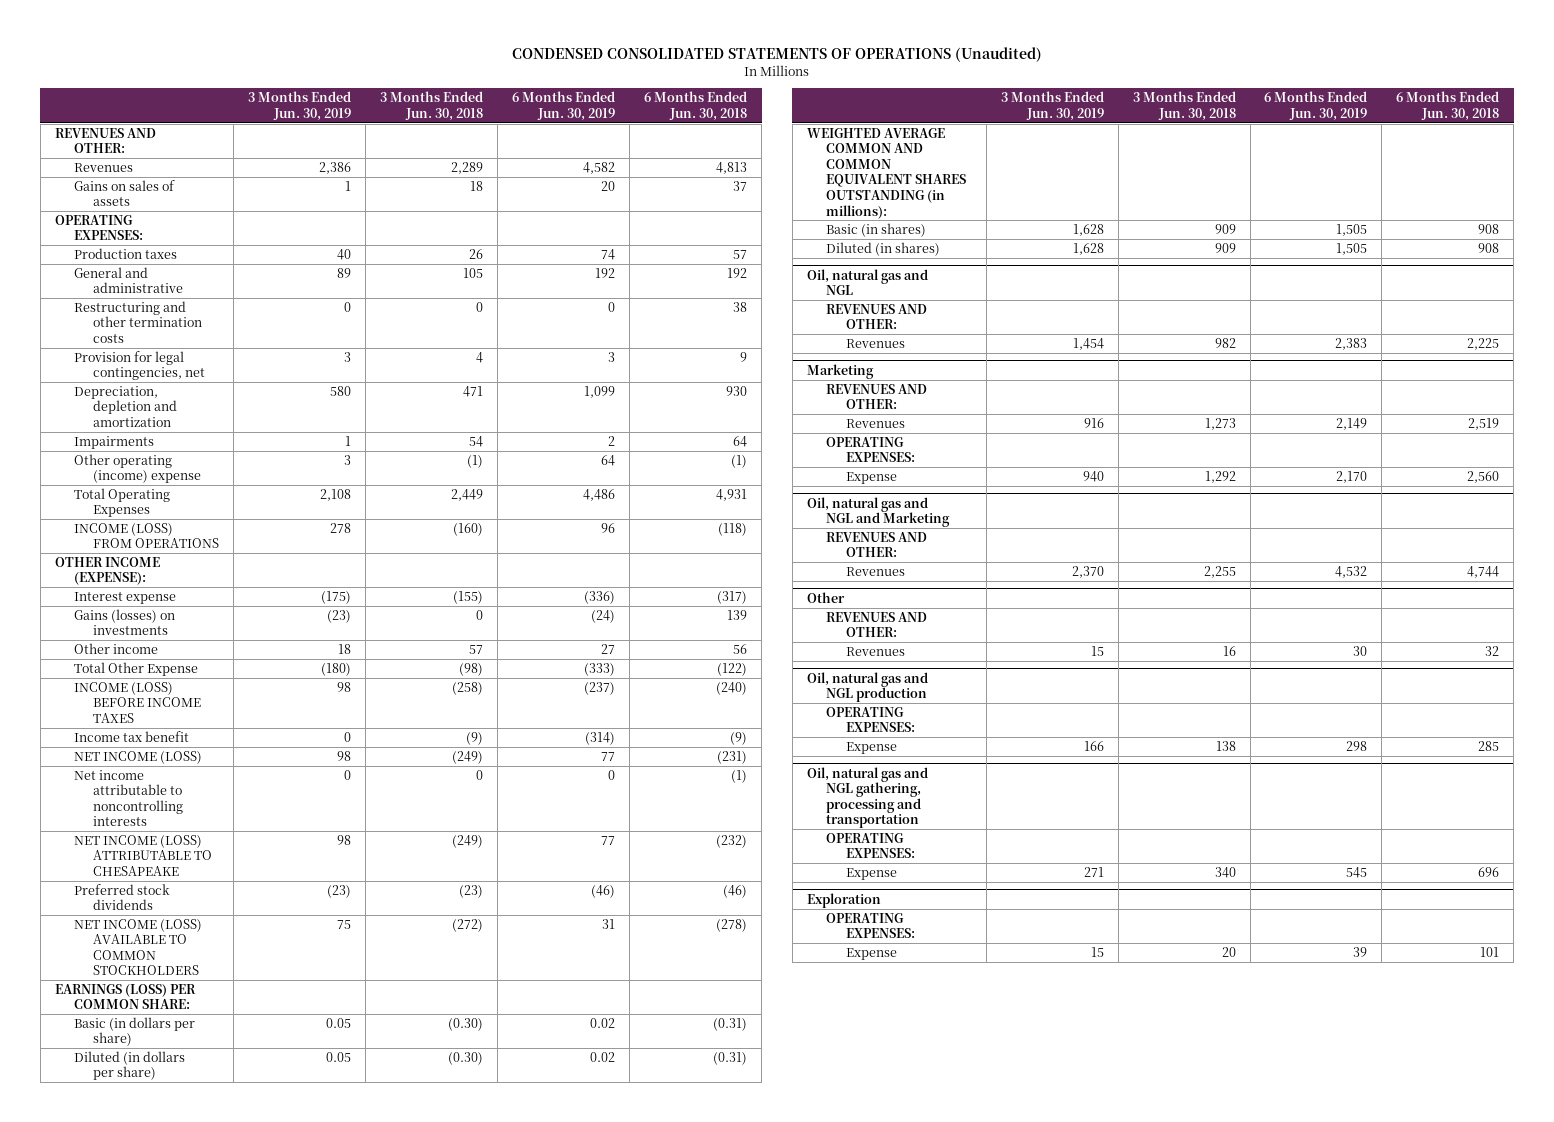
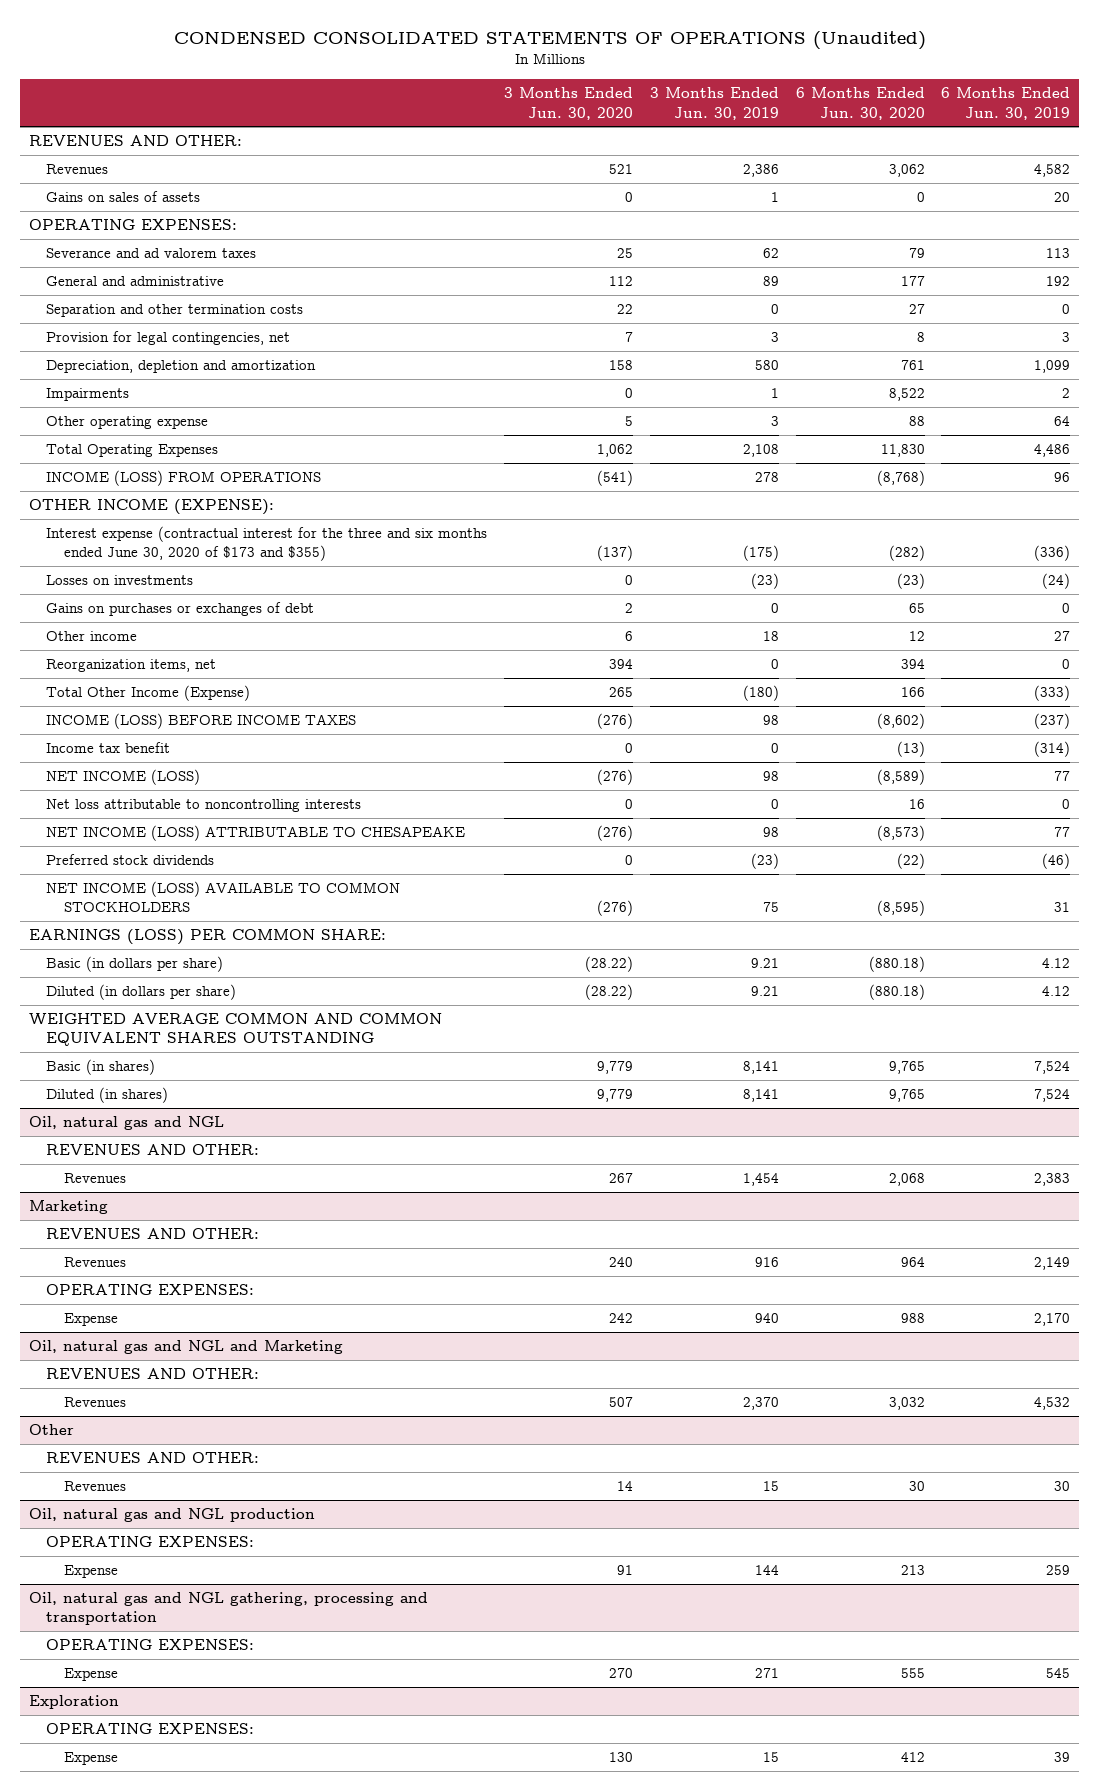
- | 3 Months Ended Jun. 30, 2019 | 3 Months Ended Jun. 30, 2018 | 6 Months Ended Jun. 30, 2019 | 6 Months Ended Jun. 30, 2018
+ | 3 Months Ended Jun. 30, 2020 | 3 Months Ended Jun. 30, 2019 | 6 Months Ended Jun. 30, 2020 | 6 Months Ended Jun. 30, 2019
- Production taxes | 40 | 26 | 74 | 57
+ Severance and ad valorem taxes | 25 | 62 | 79 | 113
- Restructuring and other termination costs | 0 | 0 | 0 | 38
+ Separation and other termination costs | 22 | 0 | 27 | 0
- Other operating (income) expense | 3 | (1) | 64 | (1)
+ Other operating expense | 5 | 3 | 88 | 64
- Interest expense | (175) | (155) | (336) | (317)
- Gains (losses) on investments | (23) | 0 | (24) | 139
+ Interest expense (contractual interest for the three and six months ended June 30, 2020 of $173 and $355) | (137) | (175) | (282) | (336)
+ Losses on investments | 0 | (23) | (23) | (24)
+ Gains on purchases or exchanges of debt | 2 | 0 | 65 | 0
- Total Other Expense | (180) | (98) | (333) | (122)
+ Reorganization items, net | 394 | 0 | 394 | 0
+ Total Other Income (Expense) | 265 | (180) | 166 | (333)
- Net income attributable to noncontrolling interests | 0 | 0 | 0 | (1)
+ Net loss attributable to noncontrolling interests | 0 | 0 | 16 | 0
- Basic (in dollars per share) | 0.05 | (0.30) | 0.02 | (0.31)
- Diluted (in dollars per share) | 0.05 | (0.30) | 0.02 | (0.31)
- WEIGHTED AVERAGE COMMON AND COMMON EQUIVALENT SHARES OUTSTANDING (in millions):
- Basic (in shares) | 1,628 | 909 | 1,505 | 908
- Diluted (in shares) | 1,628 | 909 | 1,505 | 908
+ Basic (in dollars per share) | (28.22) | 9.21 | (880.18) | 4.12
+ Diluted (in dollars per share) | (28.22) | 9.21 | (880.18) | 4.12
+ WEIGHTED AVERAGE COMMON AND COMMON EQUIVALENT SHARES OUTSTANDING
+ Basic (in shares) | 9,779 | 8,141 | 9,765 | 7,524
+ Diluted (in shares) | 9,779 | 8,141 | 9,765 | 7,524
@ Oil, natural gas and NGL production
- Expense | 166 | 138 | 298 | 285
+ Expense | 91 | 144 | 213 | 259

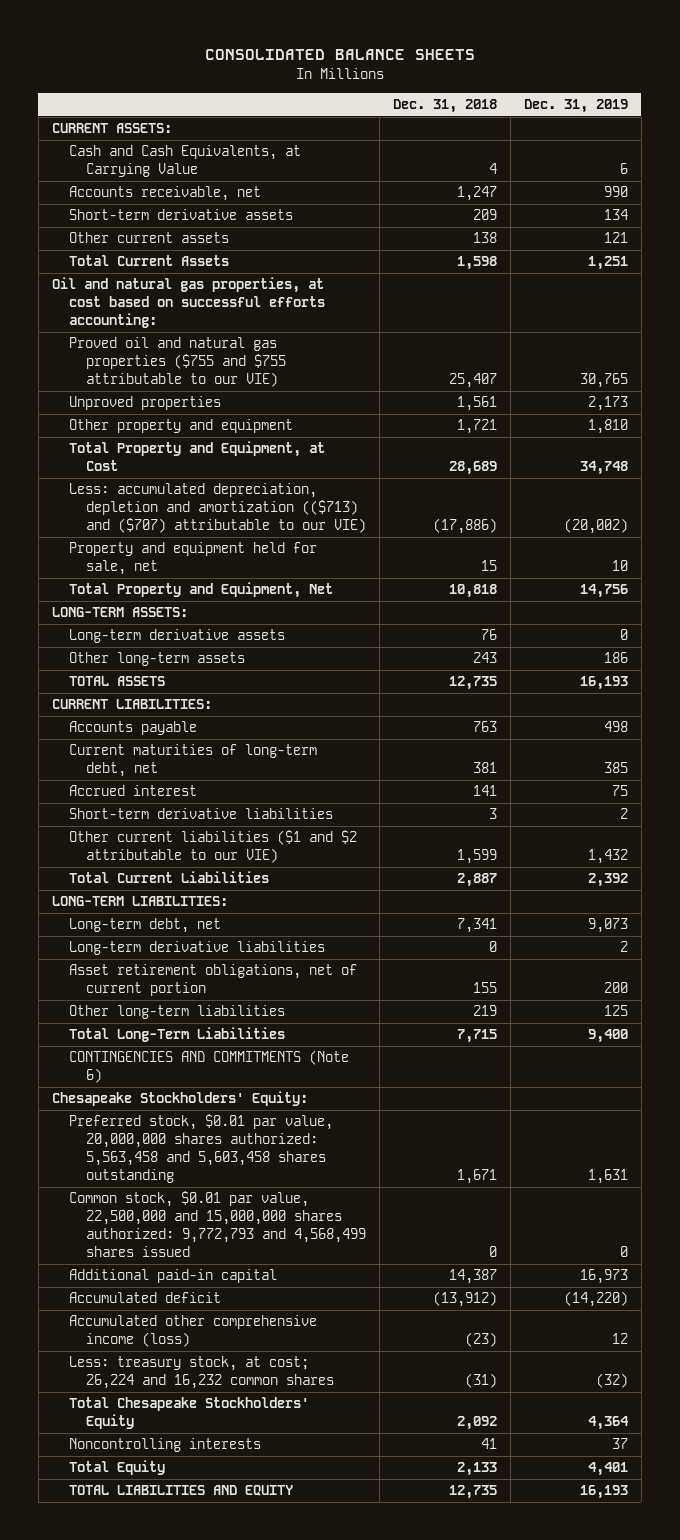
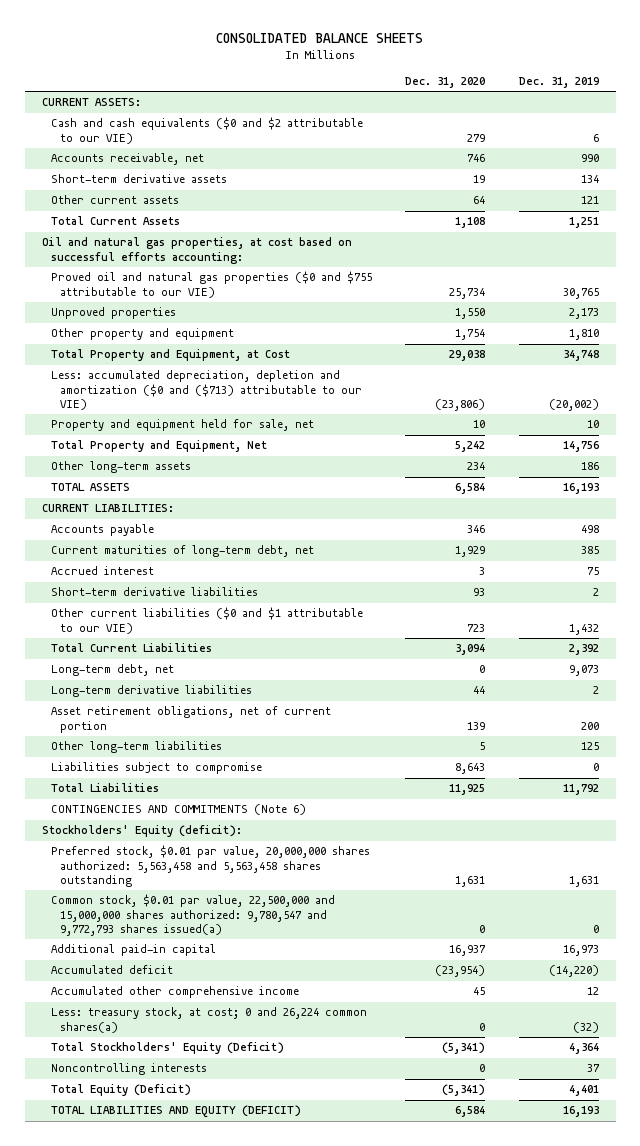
- | Dec. 31, 2018 | Dec. 31, 2019
+ | Dec. 31, 2020 | Dec. 31, 2019
- Cash and Cash Equivalents, at Carrying Value | 4 | 6
+ Cash and cash equivalents ($0 and $2 attributable to our VIE) | 279 | 6
- Proved oil and natural gas properties ($755 and $755 attributable to our VIE) | 25,407 | 30,765
+ Proved oil and natural gas properties ($0 and $755 attributable to our VIE) | 25,734 | 30,765
- Less: accumulated depreciation, depletion and amortization (($713) and ($707) attributable to our VIE) | (17,886) | (20,002)
+ Less: accumulated depreciation, depletion and amortization ($0 and ($713) attributable to our VIE) | (23,806) | (20,002)
- LONG-TERM ASSETS:
- Long-term derivative assets | 76 | 0
- Other current liabilities ($1 and $2 attributable to our VIE) | 1,599 | 1,432
+ Other current liabilities ($0 and $1 attributable to our VIE) | 723 | 1,432
- LONG-TERM LIABILITIES:
- Total Long-Term Liabilities | 7,715 | 9,400
+ Liabilities subject to compromise | 8,643 | 0
+ Total Liabilities | 11,925 | 11,792
- Chesapeake Stockholders' Equity:
- Preferred stock, $0.01 par value, 20,000,000 shares authorized: 5,563,458 and 5,603,458 shares outstanding | 1,671 | 1,631
- Common stock, $0.01 par value, 22,500,000 and 15,000,000 shares authorized: 9,772,793 and 4,568,499 shares issued | 0 | 0
+ Stockholders' Equity (deficit):
+ Preferred stock, $0.01 par value, 20,000,000 shares authorized: 5,563,458 and 5,563,458 shares outstanding | 1,631 | 1,631
+ Common stock, $0.01 par value, 22,500,000 and 15,000,000 shares authorized: 9,780,547 and 9,772,793 shares issued(a) | 0 | 0
- Accumulated other comprehensive income (loss) | (23) | 12
- Less: treasury stock, at cost; 26,224 and 16,232 common shares | (31) | (32)
- Total Chesapeake Stockholders' Equity | 2,092 | 4,364
+ Accumulated other comprehensive income | 45 | 12
+ Less: treasury stock, at cost; 0 and 26,224 common shares(a) | 0 | (32)
+ Total Stockholders' Equity (Deficit) | (5,341) | 4,364
- Total Equity | 2,133 | 4,401
- TOTAL LIABILITIES AND EQUITY | 12,735 | 16,193
+ Total Equity (Deficit) | (5,341) | 4,401
+ TOTAL LIABILITIES AND EQUITY (DEFICIT) | 6,584 | 16,193

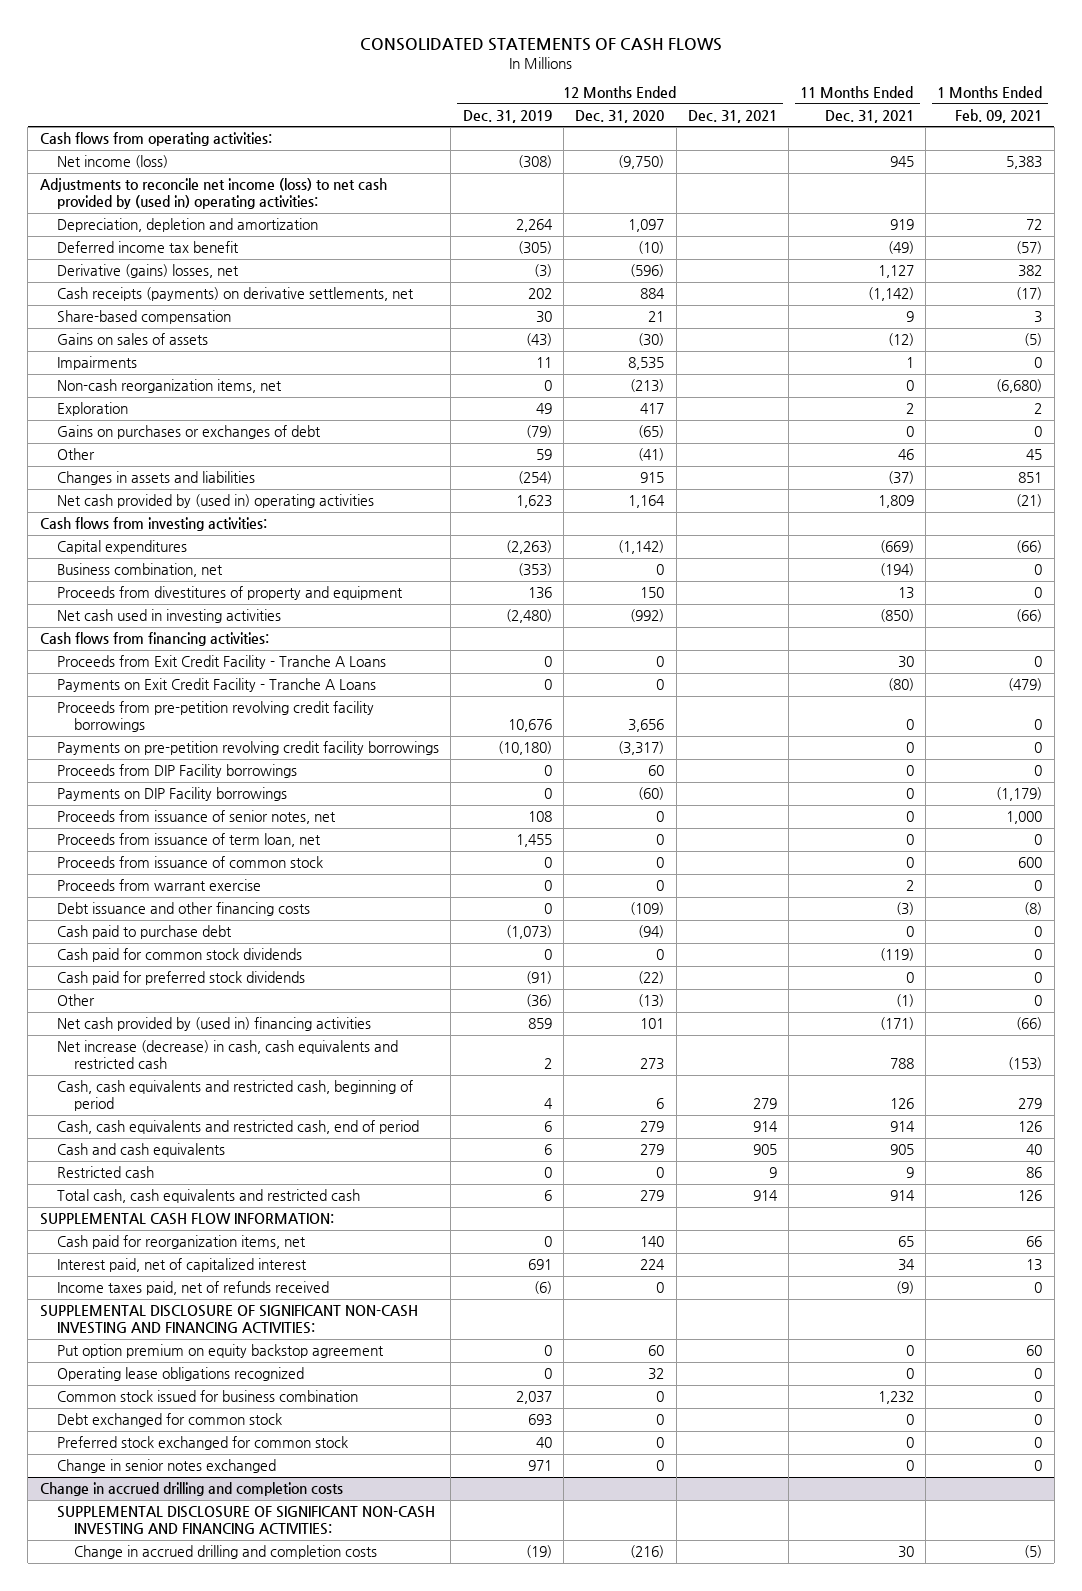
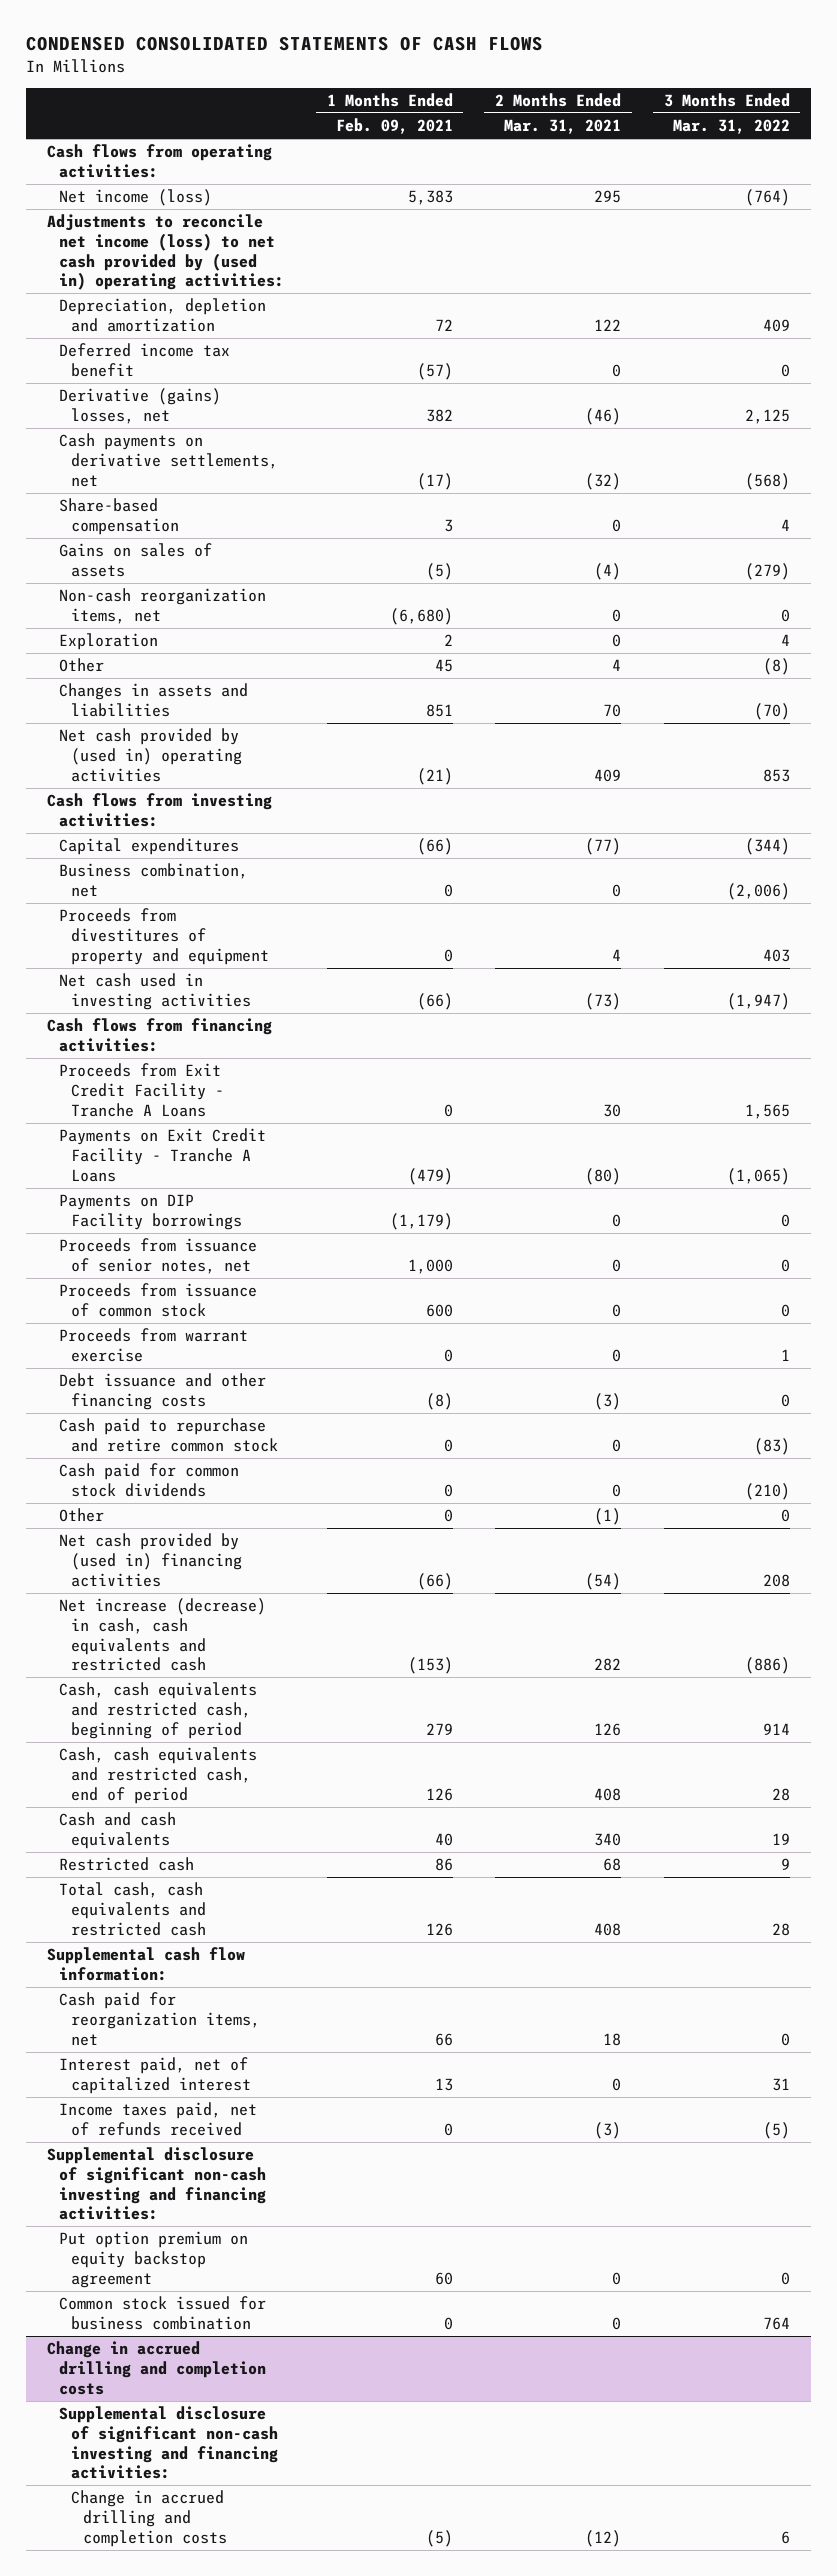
- CONSOLIDATED STATEMENTS OF CASH FLOWS
+ CONDENSED CONSOLIDATED STATEMENTS OF CASH FLOWS
- | 12 Months Ended Dec. 31, 2019 | 12 Months Ended Dec. 31, 2020 | 12 Months Ended Dec. 31, 2021 | 11 Months Ended Dec. 31, 2021 | 1 Months Ended Feb. 09, 2021
+ | 1 Months Ended Feb. 09, 2021 | 2 Months Ended Mar. 31, 2021 | 3 Months Ended Mar. 31, 2022
- Cash receipts (payments) on derivative settlements, net | 202 | 884 | | (1,142) | (17)
+ Cash payments on derivative settlements, net | (17) | (32) | (568)
- Impairments | 11 | 8,535 | | 1 | 0
- Gains on purchases or exchanges of debt | (79) | (65) | | 0 | 0
- Proceeds from pre-petition revolving credit facility borrowings | 10,676 | 3,656 | | 0 | 0
- Payments on pre-petition revolving credit facility borrowings | (10,180) | (3,317) | | 0 | 0
- Proceeds from DIP Facility borrowings | 0 | 60 | | 0 | 0
- Proceeds from issuance of term loan, net | 1,455 | 0 | | 0 | 0
- Cash paid to purchase debt | (1,073) | (94) | | 0 | 0
+ Cash paid to repurchase and retire common stock | 0 | 0 | (83)
- Cash paid for preferred stock dividends | (91) | (22) | | 0 | 0
- SUPPLEMENTAL CASH FLOW INFORMATION:
+ Supplemental cash flow information:
- SUPPLEMENTAL DISCLOSURE OF SIGNIFICANT NON-CASH INVESTING AND FINANCING ACTIVITIES:
+ Supplemental disclosure of significant non-cash investing and financing activities:
- Operating lease obligations recognized | 0 | 32 | | 0 | 0
- Debt exchanged for common stock | 693 | 0 | | 0 | 0
- Preferred stock exchanged for common stock | 40 | 0 | | 0 | 0
- Change in senior notes exchanged | 971 | 0 | | 0 | 0
@ Change in accrued drilling and completion costs
- SUPPLEMENTAL DISCLOSURE OF SIGNIFICANT NON-CASH INVESTING AND FINANCING ACTIVITIES:
+ Supplemental disclosure of significant non-cash investing and financing activities:

